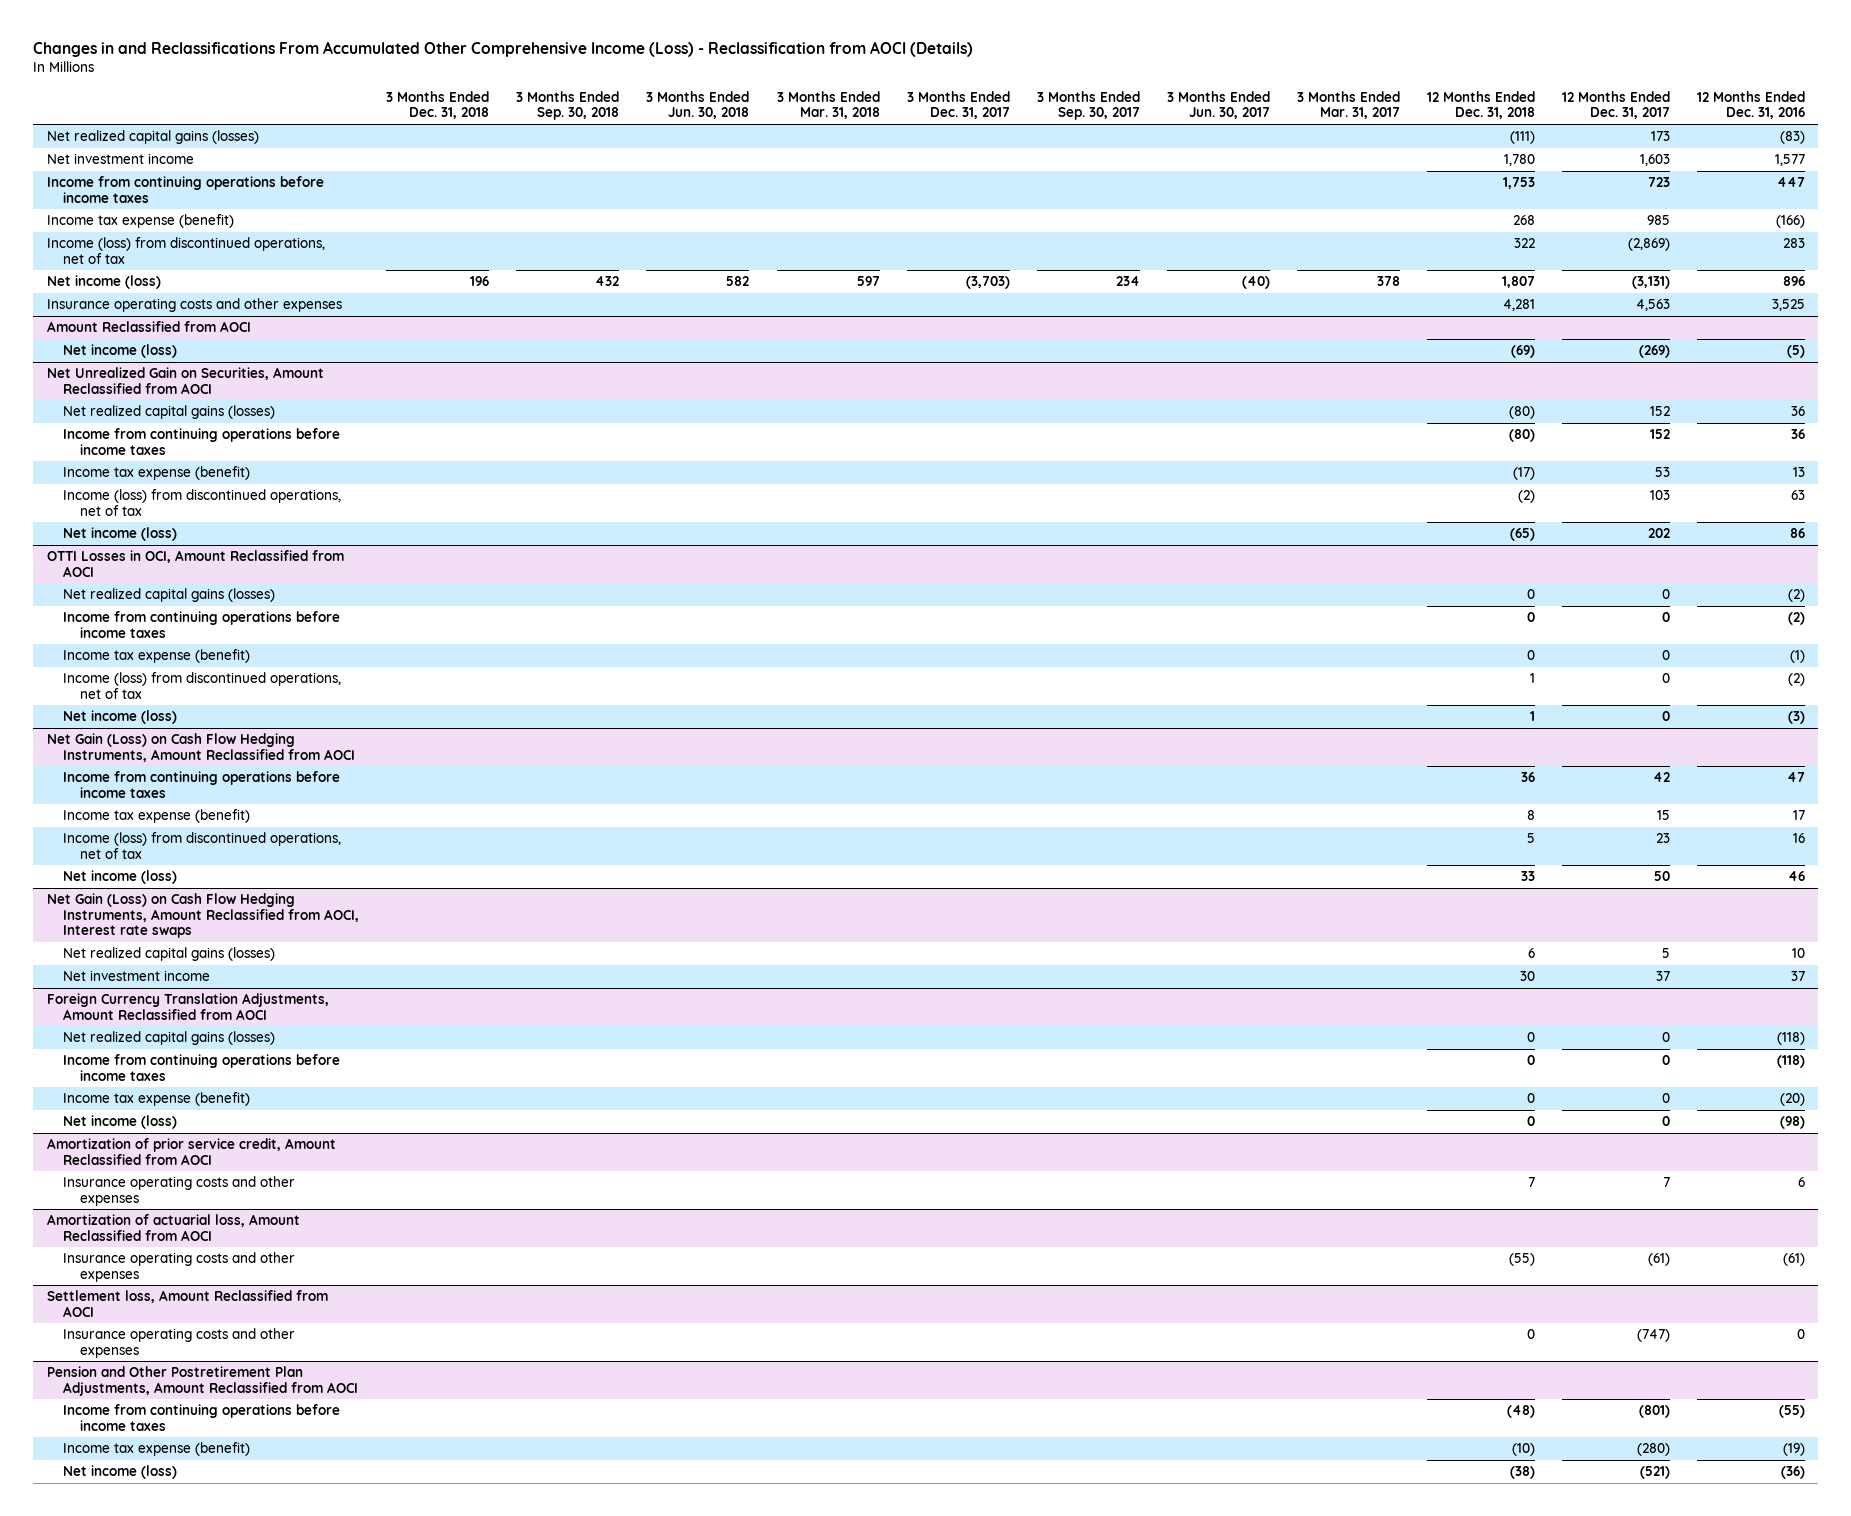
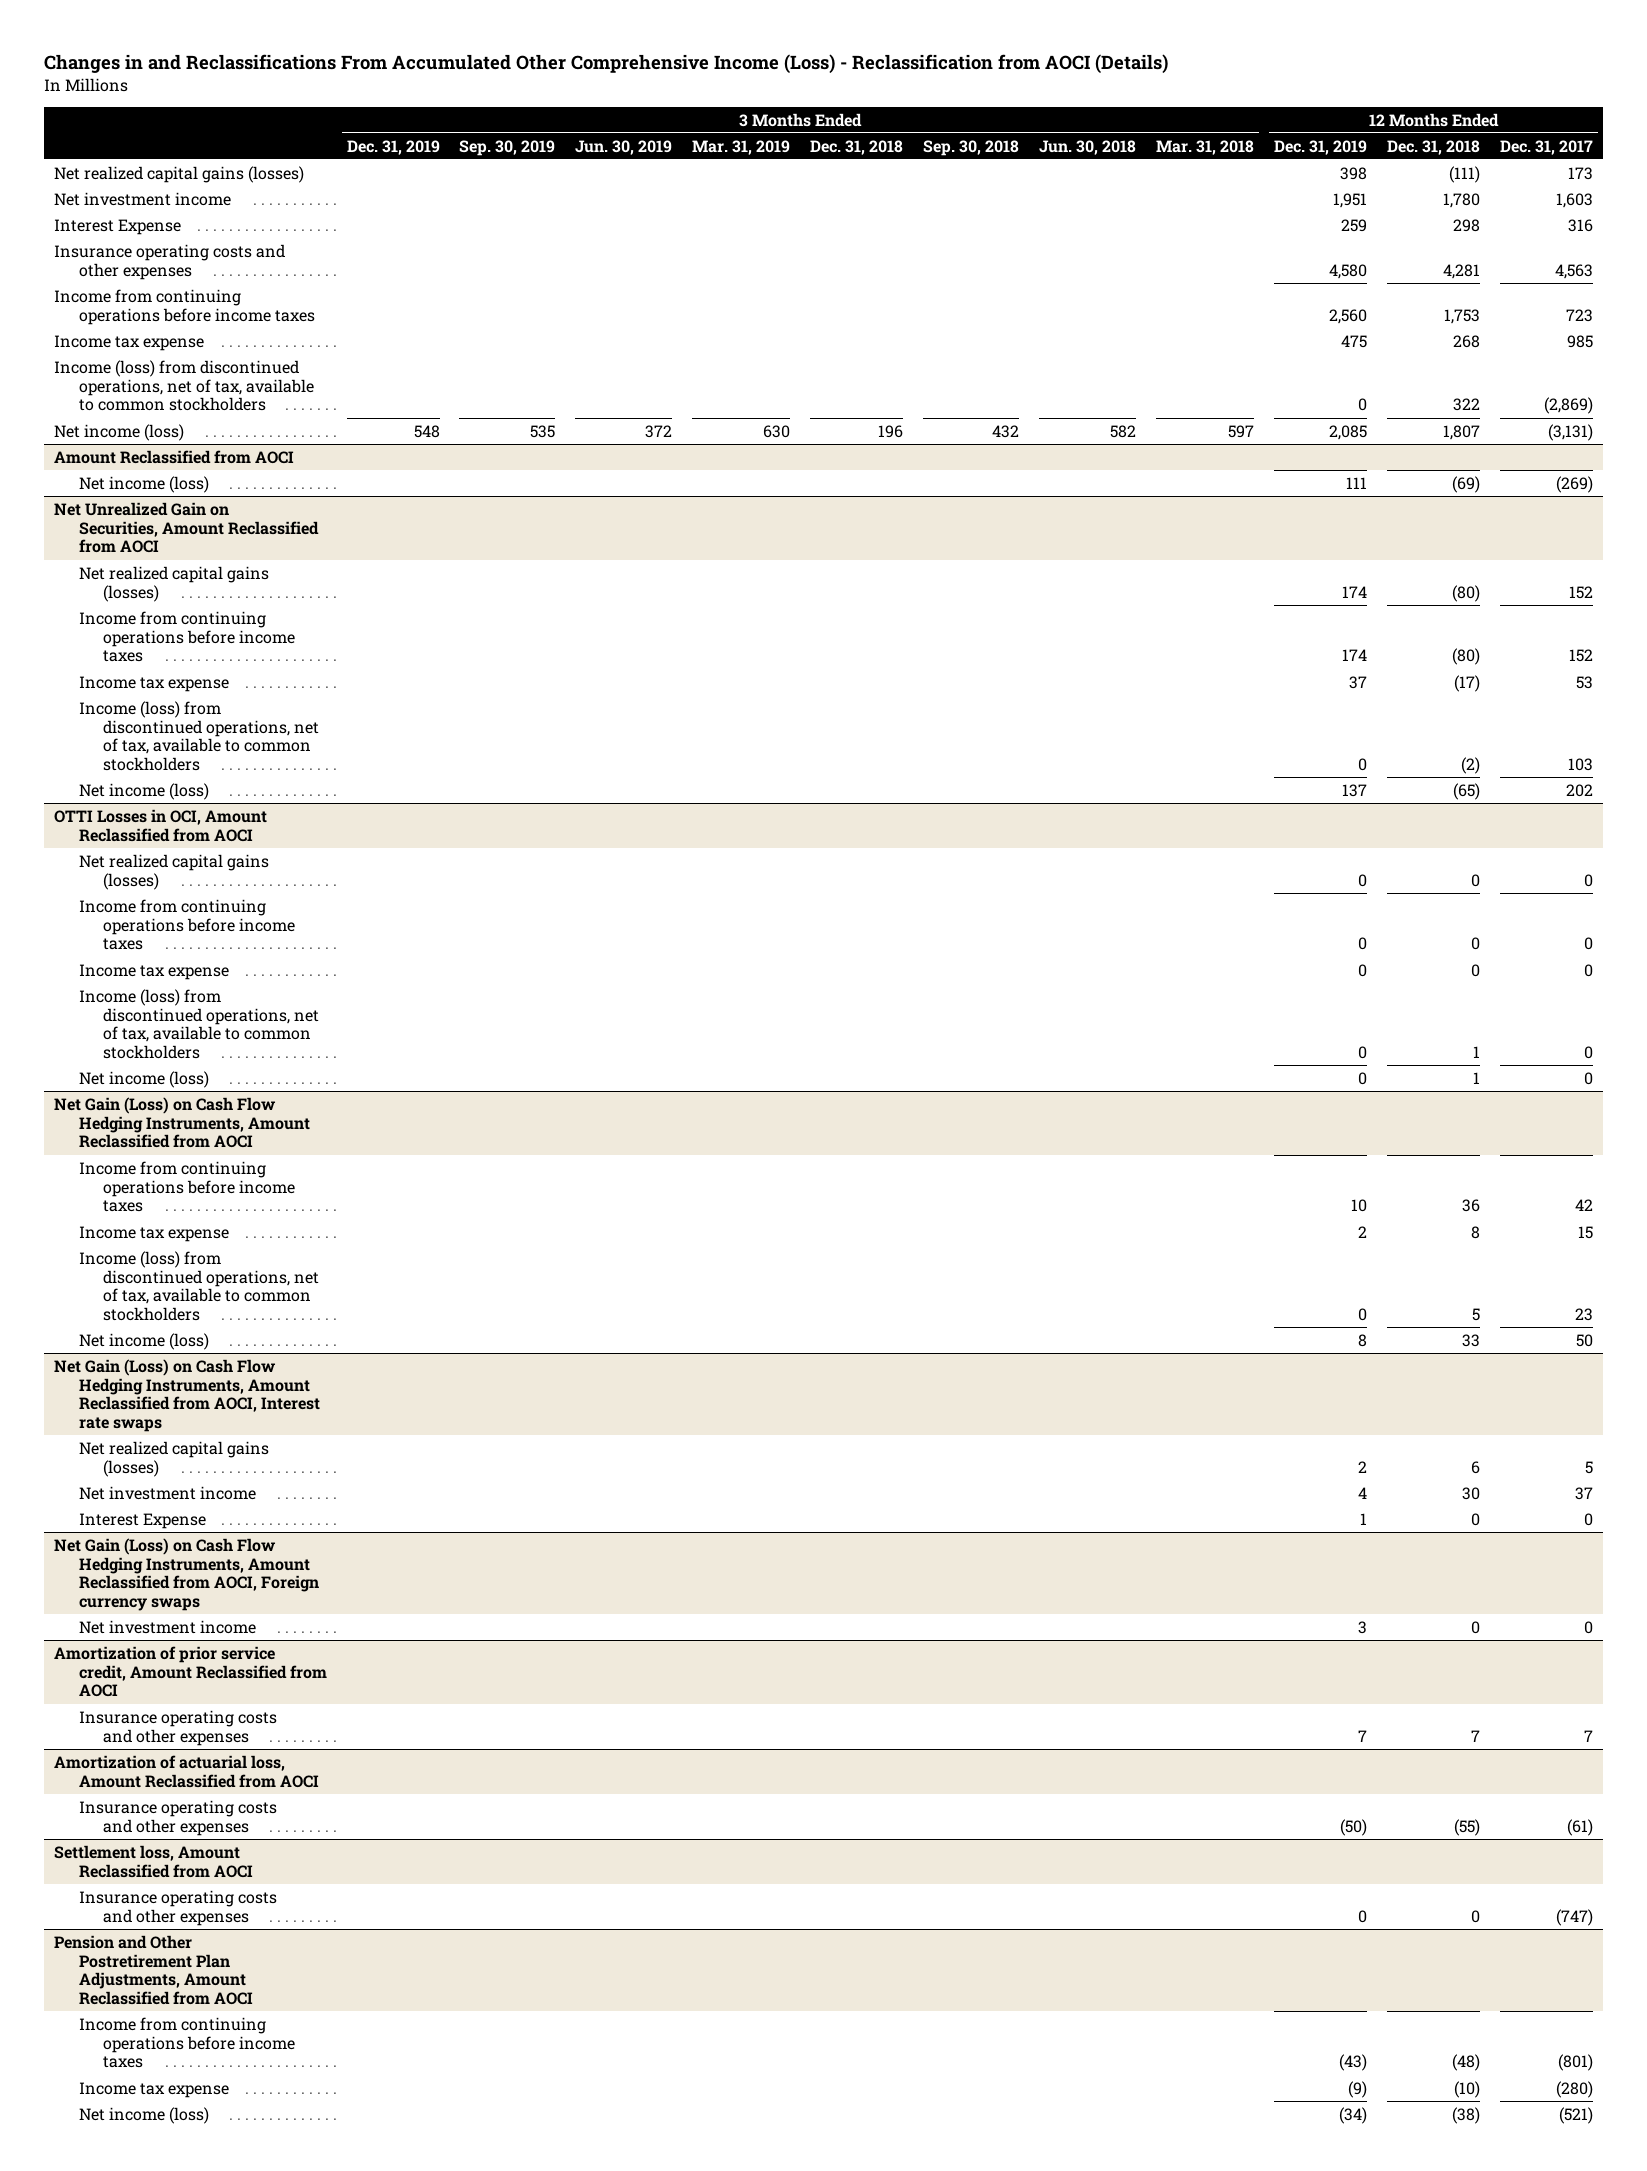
- | 3 Months Ended Dec. 31, 2018 | 3 Months Ended Sep. 30, 2018 | 3 Months Ended Jun. 30, 2018 | 3 Months Ended Mar. 31, 2018 | 3 Months Ended Dec. 31, 2017 | 3 Months Ended Sep. 30, 2017 | 3 Months Ended Jun. 30, 2017 | 3 Months Ended Mar. 31, 2017 | 12 Months Ended Dec. 31, 2018 | 12 Months Ended Dec. 31, 2017 | 12 Months Ended Dec. 31, 2016
+ | 3 Months Ended Dec. 31, 2019 | 3 Months Ended Sep. 30, 2019 | 3 Months Ended Jun. 30, 2019 | 3 Months Ended Mar. 31, 2019 | 3 Months Ended Dec. 31, 2018 | 3 Months Ended Sep. 30, 2018 | 3 Months Ended Jun. 30, 2018 | 3 Months Ended Mar. 31, 2018 | 12 Months Ended Dec. 31, 2019 | 12 Months Ended Dec. 31, 2018 | 12 Months Ended Dec. 31, 2017
+ Interest Expense | | | | | | | | | 259 | 298 | 316
moved up: Insurance operating costs and other expenses | | | | | | | | | 4,580 | 4,281 | 4,563
- Income tax expense (benefit) | | | | | | | | | 268 | 985 | (166)
- Income (loss) from discontinued operations, net of tax | | | | | | | | | 322 | (2,869) | 283
+ Income tax expense | | | | | | | | | 475 | 268 | 985
+ Income (loss) from discontinued operations, net of tax, available to common stockholders | | | | | | | | | 0 | 322 | (2,869)
@ Net Unrealized Gain on Securities, Amount Reclassified from AOCI
- Income tax expense (benefit) | | | | | | | | | (17) | 53 | 13
- Income (loss) from discontinued operations, net of tax | | | | | | | | | (2) | 103 | 63
+ Income tax expense | | | | | | | | | 37 | (17) | 53
+ Income (loss) from discontinued operations, net of tax, available to common stockholders | | | | | | | | | 0 | (2) | 103
@ OTTI Losses in OCI, Amount Reclassified from AOCI
- Income tax expense (benefit) | | | | | | | | | 0 | 0 | (1)
- Income (loss) from discontinued operations, net of tax | | | | | | | | | 1 | 0 | (2)
+ Income tax expense | | | | | | | | | 0 | 0 | 0
+ Income (loss) from discontinued operations, net of tax, available to common stockholders | | | | | | | | | 0 | 1 | 0
@ Net Gain (Loss) on Cash Flow Hedging Instruments, Amount Reclassified from AOCI
- Income tax expense (benefit) | | | | | | | | | 8 | 15 | 17
- Income (loss) from discontinued operations, net of tax | | | | | | | | | 5 | 23 | 16
+ Income tax expense | | | | | | | | | 2 | 8 | 15
+ Income (loss) from discontinued operations, net of tax, available to common stockholders | | | | | | | | | 0 | 5 | 23
- Foreign Currency Translation Adjustments, Amount Reclassified from AOCI
- Net realized capital gains (losses) | | | | | | | | | 0 | 0 | (118)
- Income from continuing operations before income taxes | | | | | | | | | 0 | 0 | (118)
- Income tax expense (benefit) | | | | | | | | | 0 | 0 | (20)
- Net income (loss) | | | | | | | | | 0 | 0 | (98)
@ Net Gain (Loss) on Cash Flow Hedging Instruments, Amount Reclassified from AOCI, Interest rate swaps
+ Interest Expense | | | | | | | | | 1 | 0 | 0
+ Net Gain (Loss) on Cash Flow Hedging Instruments, Amount Reclassified from AOCI, Foreign currency swaps
+ Net investment income | | | | | | | | | 3 | 0 | 0
@ Pension and Other Postretirement Plan Adjustments, Amount Reclassified from AOCI
- Income tax expense (benefit) | | | | | | | | | (10) | (280) | (19)
+ Income tax expense | | | | | | | | | (9) | (10) | (280)

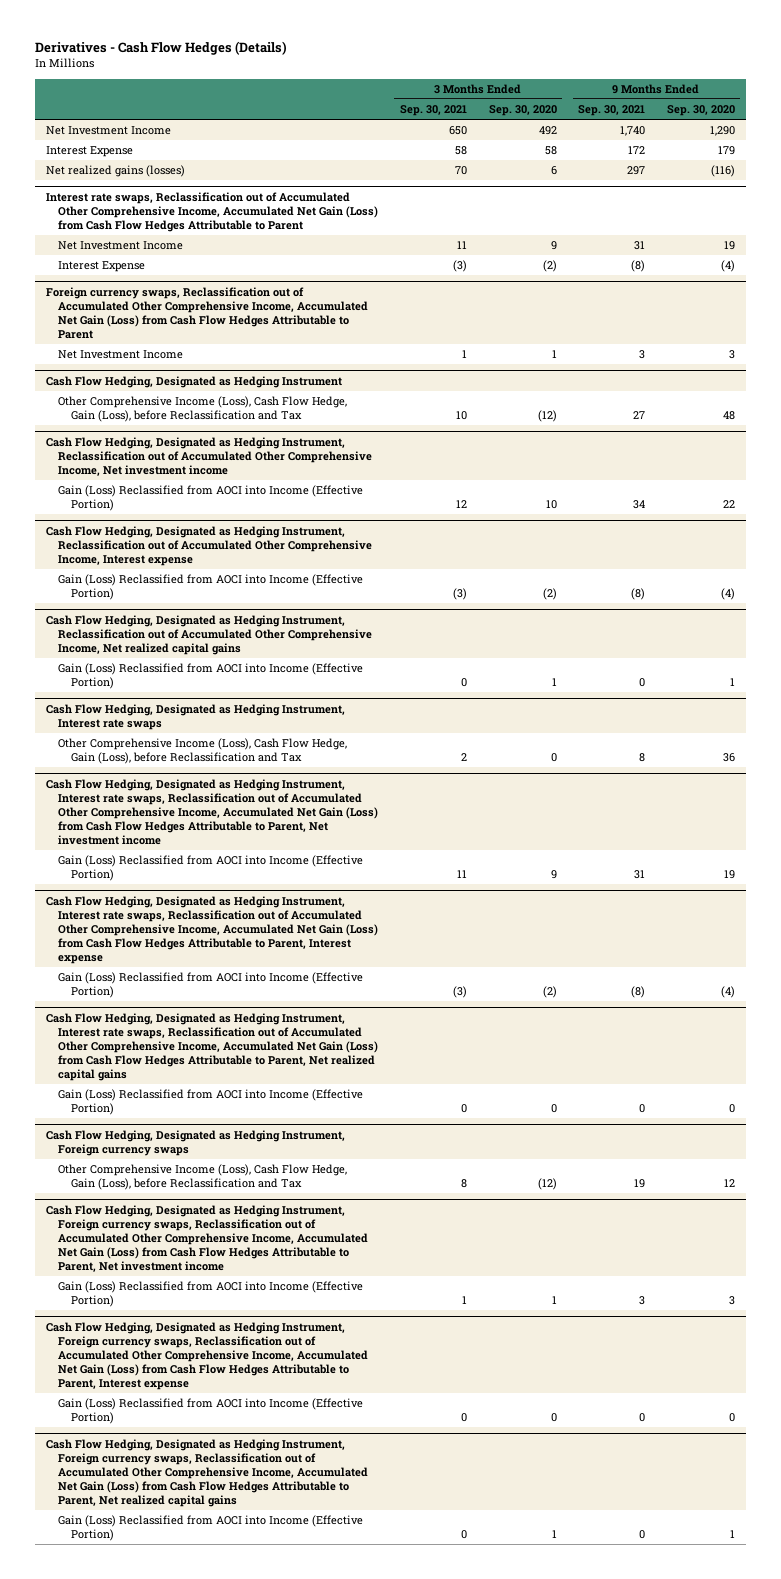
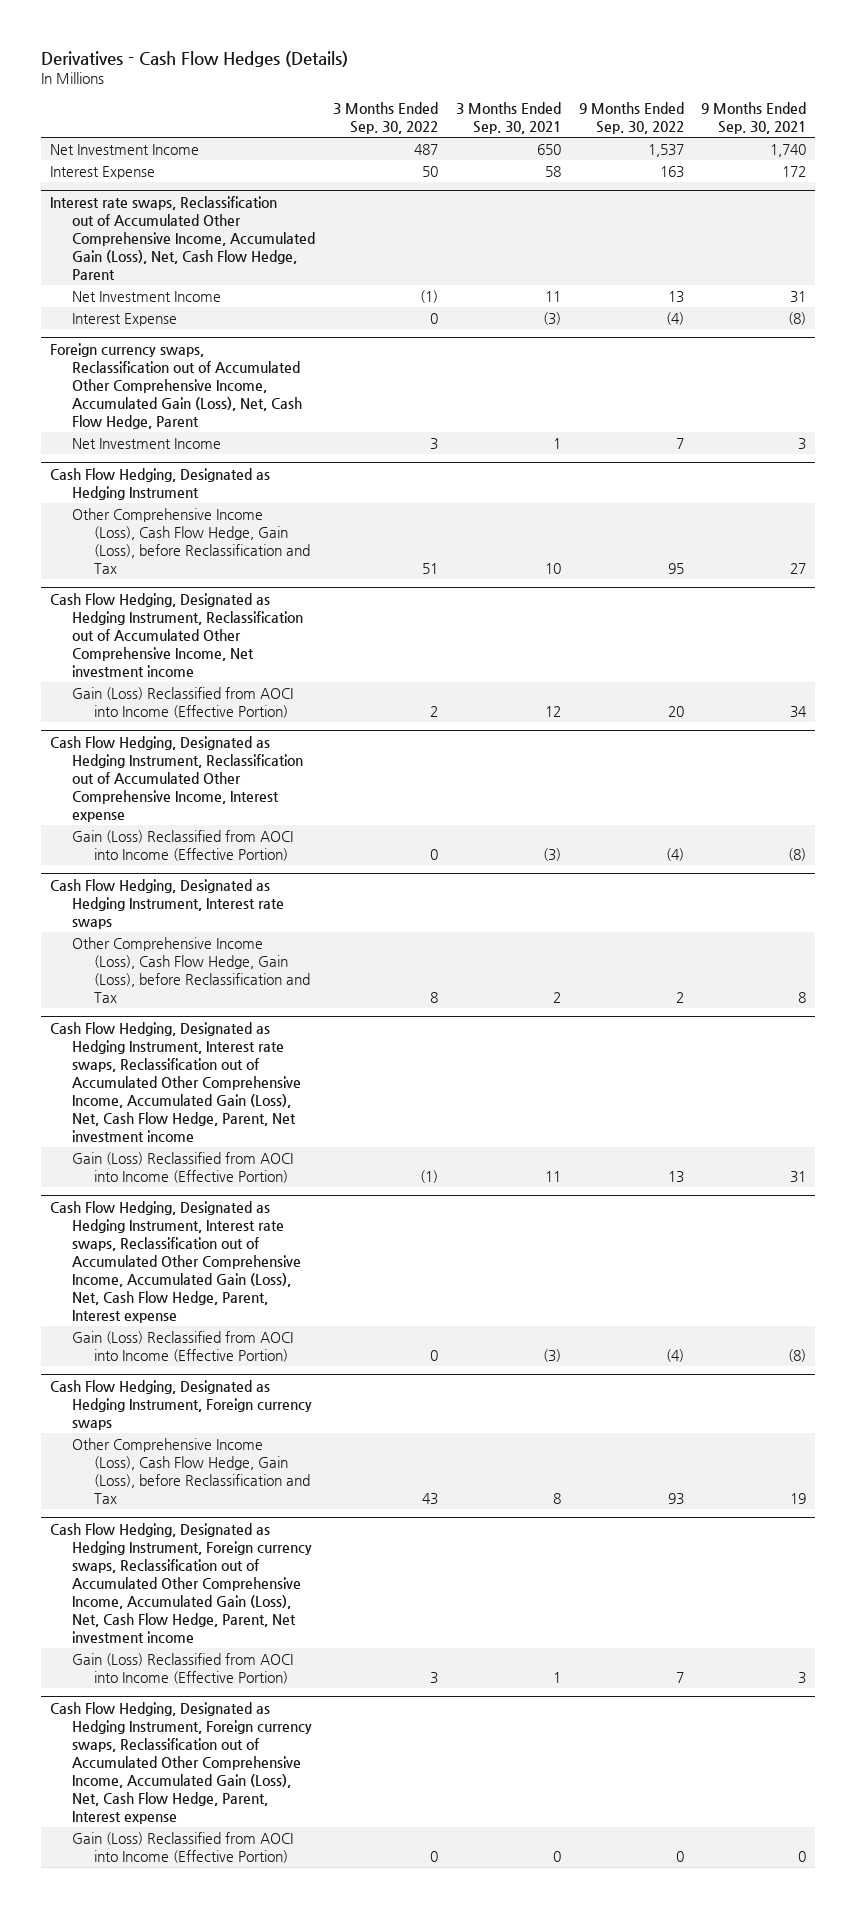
- | 3 Months Ended Sep. 30, 2021 | 3 Months Ended Sep. 30, 2020 | 9 Months Ended Sep. 30, 2021 | 9 Months Ended Sep. 30, 2020
+ | 3 Months Ended Sep. 30, 2022 | 3 Months Ended Sep. 30, 2021 | 9 Months Ended Sep. 30, 2022 | 9 Months Ended Sep. 30, 2021
- Net realized gains (losses) | 70 | 6 | 297 | (116)
- Interest rate swaps, Reclassification out of Accumulated Other Comprehensive Income, Accumulated Net Gain (Loss) from Cash Flow Hedges Attributable to Parent
+ Interest rate swaps, Reclassification out of Accumulated Other Comprehensive Income, Accumulated Gain (Loss), Net, Cash Flow Hedge, Parent
- Foreign currency swaps, Reclassification out of Accumulated Other Comprehensive Income, Accumulated Net Gain (Loss) from Cash Flow Hedges Attributable to Parent
+ Foreign currency swaps, Reclassification out of Accumulated Other Comprehensive Income, Accumulated Gain (Loss), Net, Cash Flow Hedge, Parent
- Cash Flow Hedging, Designated as Hedging Instrument, Reclassification out of Accumulated Other Comprehensive Income, Net realized capital gains
- Gain (Loss) Reclassified from AOCI into Income (Effective Portion) | 0 | 1 | 0 | 1
- Cash Flow Hedging, Designated as Hedging Instrument, Interest rate swaps, Reclassification out of Accumulated Other Comprehensive Income, Accumulated Net Gain (Loss) from Cash Flow Hedges Attributable to Parent, Net investment income
+ Cash Flow Hedging, Designated as Hedging Instrument, Interest rate swaps, Reclassification out of Accumulated Other Comprehensive Income, Accumulated Gain (Loss), Net, Cash Flow Hedge, Parent, Net investment income
- Cash Flow Hedging, Designated as Hedging Instrument, Interest rate swaps, Reclassification out of Accumulated Other Comprehensive Income, Accumulated Net Gain (Loss) from Cash Flow Hedges Attributable to Parent, Interest expense
+ Cash Flow Hedging, Designated as Hedging Instrument, Interest rate swaps, Reclassification out of Accumulated Other Comprehensive Income, Accumulated Gain (Loss), Net, Cash Flow Hedge, Parent, Interest expense
- Cash Flow Hedging, Designated as Hedging Instrument, Interest rate swaps, Reclassification out of Accumulated Other Comprehensive Income, Accumulated Net Gain (Loss) from Cash Flow Hedges Attributable to Parent, Net realized capital gains
- Gain (Loss) Reclassified from AOCI into Income (Effective Portion) | 0 | 0 | 0 | 0
- Cash Flow Hedging, Designated as Hedging Instrument, Foreign currency swaps, Reclassification out of Accumulated Other Comprehensive Income, Accumulated Net Gain (Loss) from Cash Flow Hedges Attributable to Parent, Net investment income
+ Cash Flow Hedging, Designated as Hedging Instrument, Foreign currency swaps, Reclassification out of Accumulated Other Comprehensive Income, Accumulated Gain (Loss), Net, Cash Flow Hedge, Parent, Net investment income
- Cash Flow Hedging, Designated as Hedging Instrument, Foreign currency swaps, Reclassification out of Accumulated Other Comprehensive Income, Accumulated Net Gain (Loss) from Cash Flow Hedges Attributable to Parent, Interest expense
- Gain (Loss) Reclassified from AOCI into Income (Effective Portion) | 0 | 0 | 0 | 0
- Cash Flow Hedging, Designated as Hedging Instrument, Foreign currency swaps, Reclassification out of Accumulated Other Comprehensive Income, Accumulated Net Gain (Loss) from Cash Flow Hedges Attributable to Parent, Net realized capital gains
+ Cash Flow Hedging, Designated as Hedging Instrument, Foreign currency swaps, Reclassification out of Accumulated Other Comprehensive Income, Accumulated Gain (Loss), Net, Cash Flow Hedge, Parent, Interest expense

